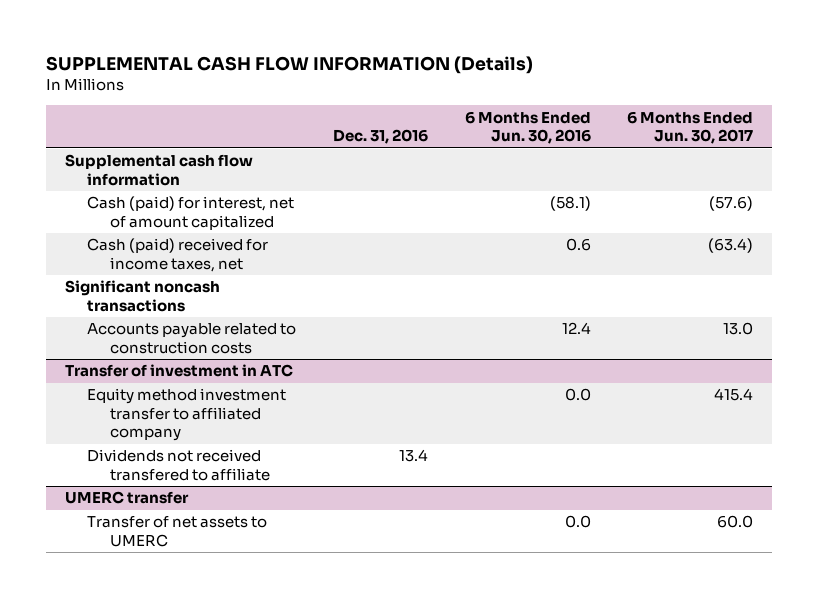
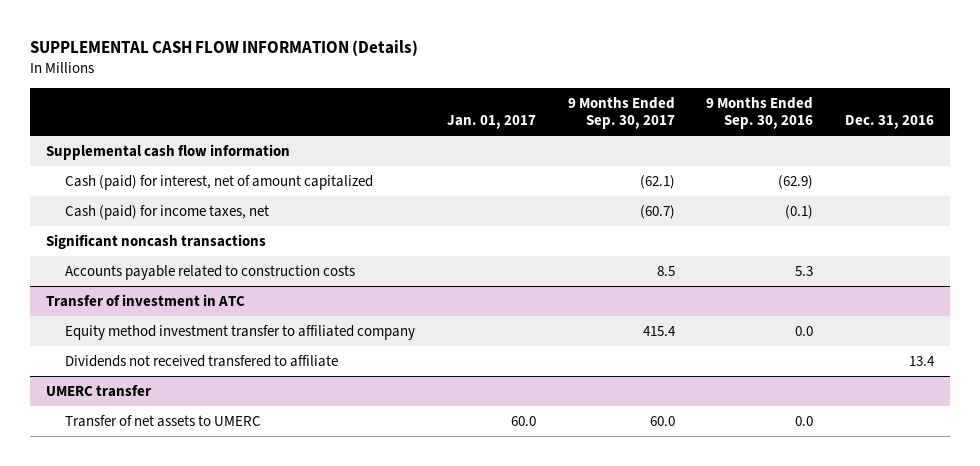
- | Dec. 31, 2016 | 6 Months Ended Jun. 30, 2016 | 6 Months Ended Jun. 30, 2017
+ | Jan. 01, 2017 | 9 Months Ended Sep. 30, 2017 | 9 Months Ended Sep. 30, 2016 | Dec. 31, 2016
- Cash (paid) received for income taxes, net | | 0.6 | (63.4)
+ Cash (paid) for income taxes, net | | (60.7) | (0.1) |

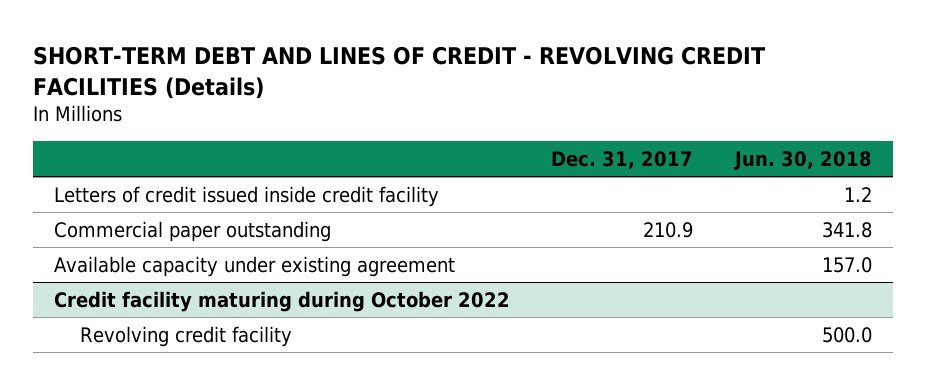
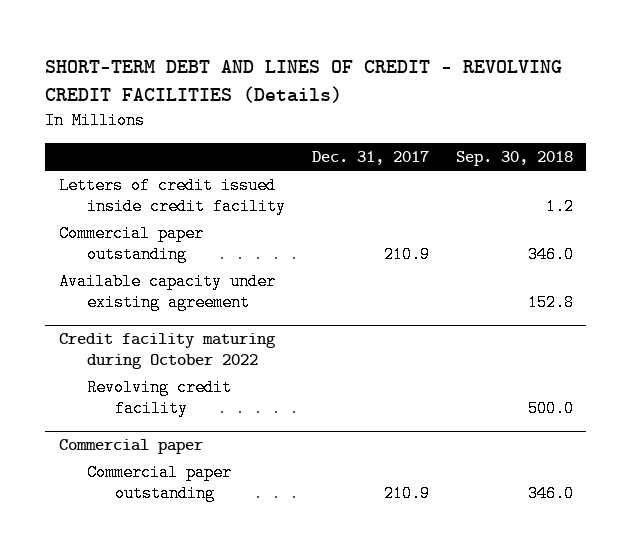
- | Dec. 31, 2017 | Jun. 30, 2018
+ | Dec. 31, 2017 | Sep. 30, 2018
+ Commercial paper
+ Commercial paper outstanding | 210.9 | 346.0

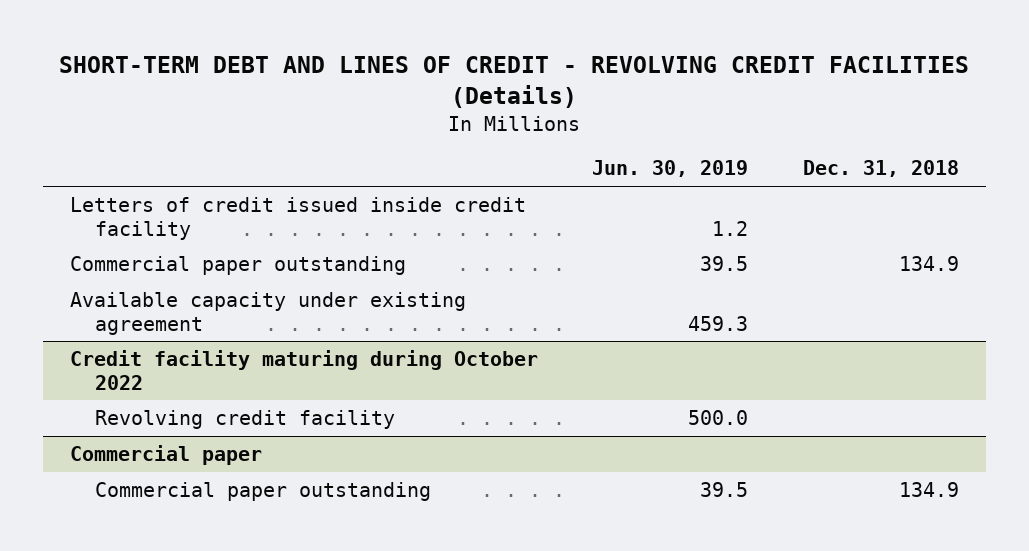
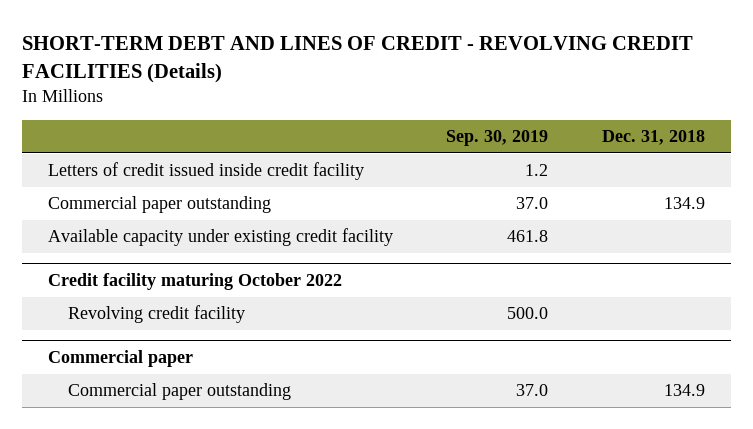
- | Jun. 30, 2019 | Dec. 31, 2018
+ | Sep. 30, 2019 | Dec. 31, 2018
- Available capacity under existing agreement | 459.3 |
- Credit facility maturing during October 2022
- Revolving credit facility | 500.0 |
+ Available capacity under existing credit facility | 461.8 |
+ Credit facility maturing October 2022
+ Revolving credit facility | 500.0 |

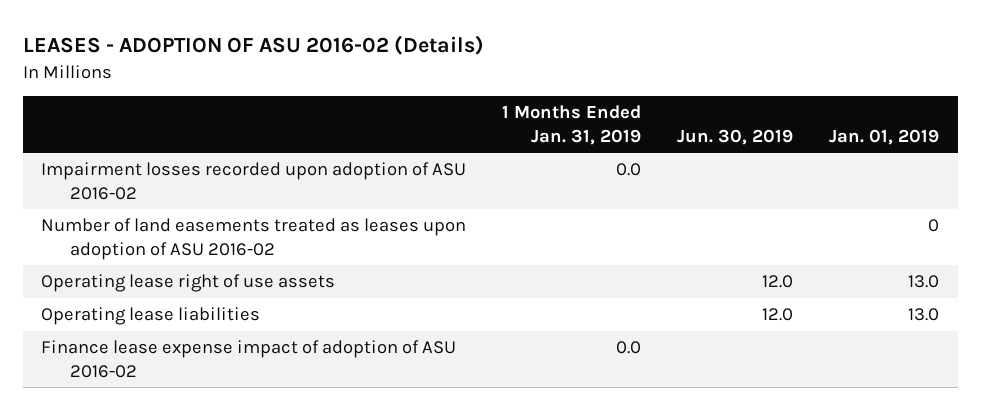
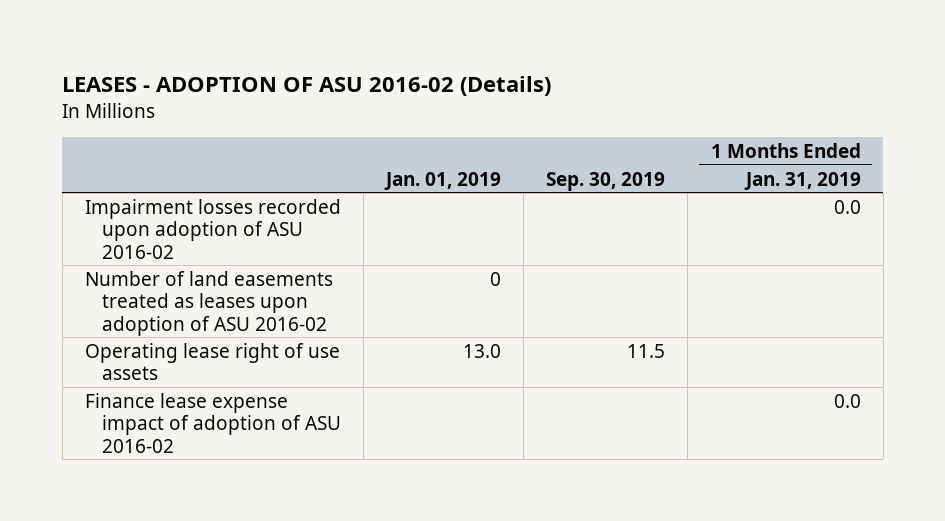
- | 1 Months Ended Jan. 31, 2019 | Jun. 30, 2019 | Jan. 01, 2019
+ | Jan. 01, 2019 | Sep. 30, 2019 | 1 Months Ended Jan. 31, 2019
- Operating lease liabilities | | 12.0 | 13.0

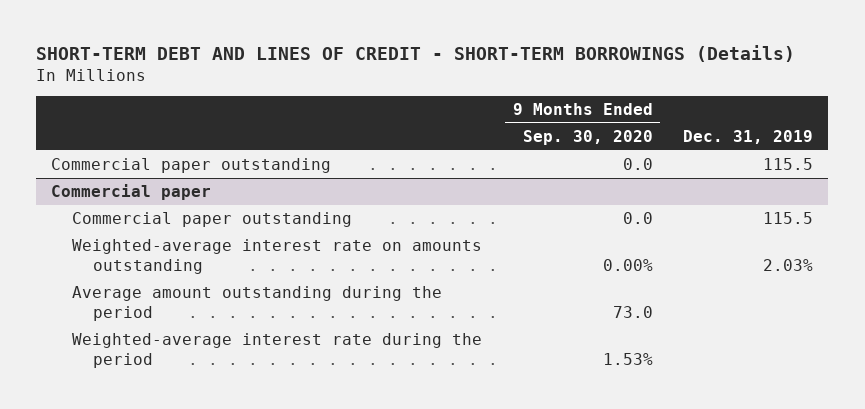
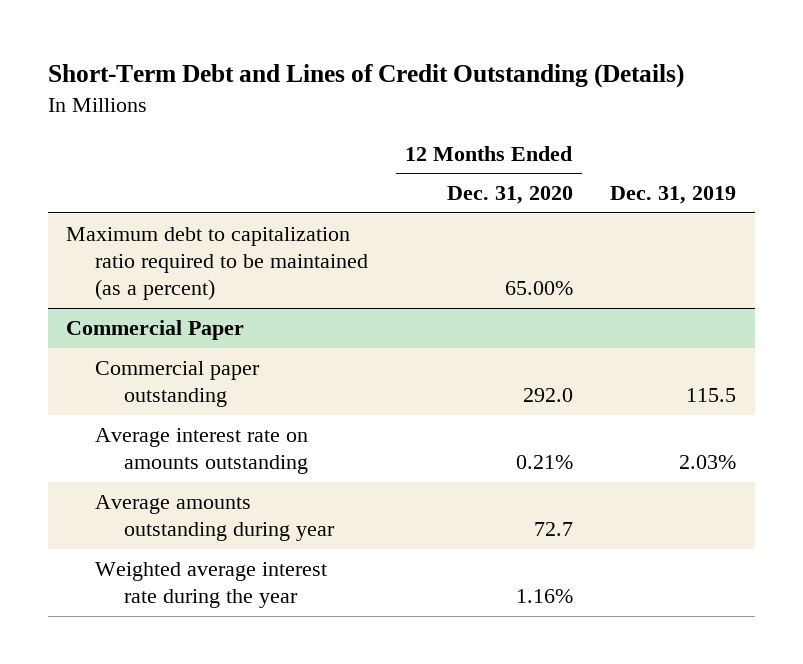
- SHORT-TERM DEBT AND LINES OF CREDIT - SHORT-TERM BORROWINGS (Details)
+ Short-Term Debt and Lines of Credit Outstanding (Details)
- | 9 Months Ended Sep. 30, 2020 | Dec. 31, 2019
+ | 12 Months Ended Dec. 31, 2020 | Dec. 31, 2019
- Commercial paper outstanding | 0.0 | 115.5
- Commercial paper
+ Maximum debt to capitalization ratio required to be maintained (as a percent) | 65.00% |
+ Commercial Paper
- Weighted-average interest rate on amounts outstanding | 0.00% | 2.03%
- Average amount outstanding during the period | 73.0 |
- Weighted-average interest rate during the period | 1.53% |
+ Average interest rate on amounts outstanding | 0.21% | 2.03%
+ Average amounts outstanding during year | 72.7 |
+ Weighted average interest rate during the year | 1.16% |

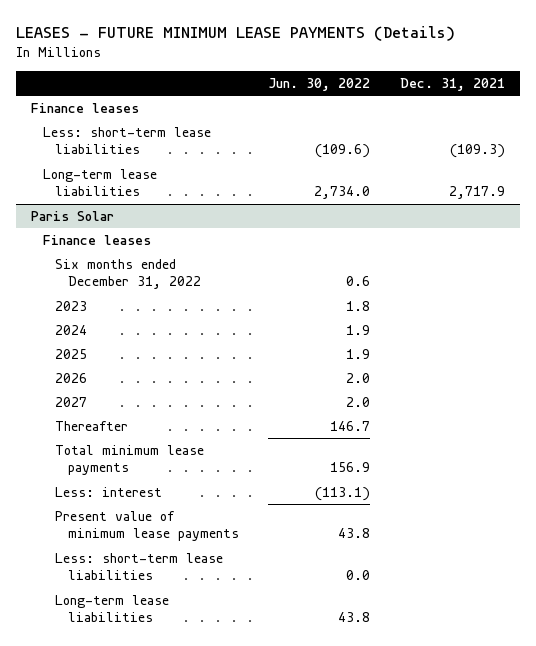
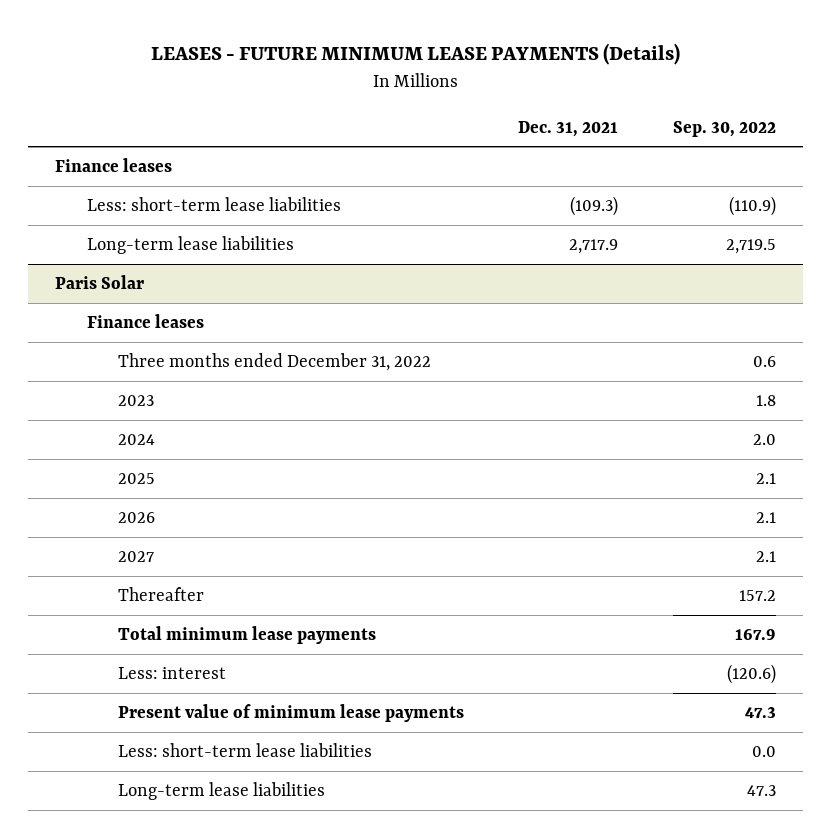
- | Jun. 30, 2022 | Dec. 31, 2021
+ | Dec. 31, 2021 | Sep. 30, 2022
@ Paris Solar
- Six months ended December 31, 2022 | 0.6 |
+ Three months ended December 31, 2022 | | 0.6

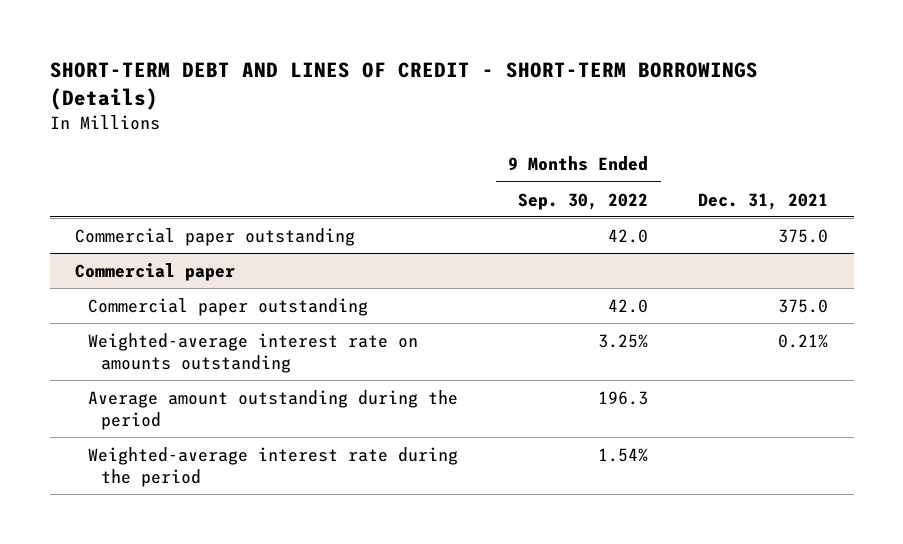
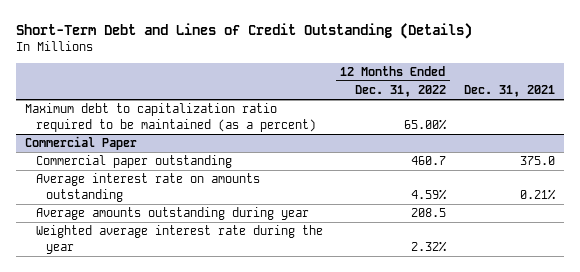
- SHORT-TERM DEBT AND LINES OF CREDIT - SHORT-TERM BORROWINGS (Details)
+ Short-Term Debt and Lines of Credit Outstanding (Details)
- | 9 Months Ended Sep. 30, 2022 | Dec. 31, 2021
+ | 12 Months Ended Dec. 31, 2022 | Dec. 31, 2021
- Commercial paper outstanding | 42.0 | 375.0
- Commercial paper
+ Maximum debt to capitalization ratio required to be maintained (as a percent) | 65.00% |
+ Commercial Paper
- Weighted-average interest rate on amounts outstanding | 3.25% | 0.21%
- Average amount outstanding during the period | 196.3 |
- Weighted-average interest rate during the period | 1.54% |
+ Average interest rate on amounts outstanding | 4.59% | 0.21%
+ Average amounts outstanding during year | 208.5 |
+ Weighted average interest rate during the year | 2.32% |

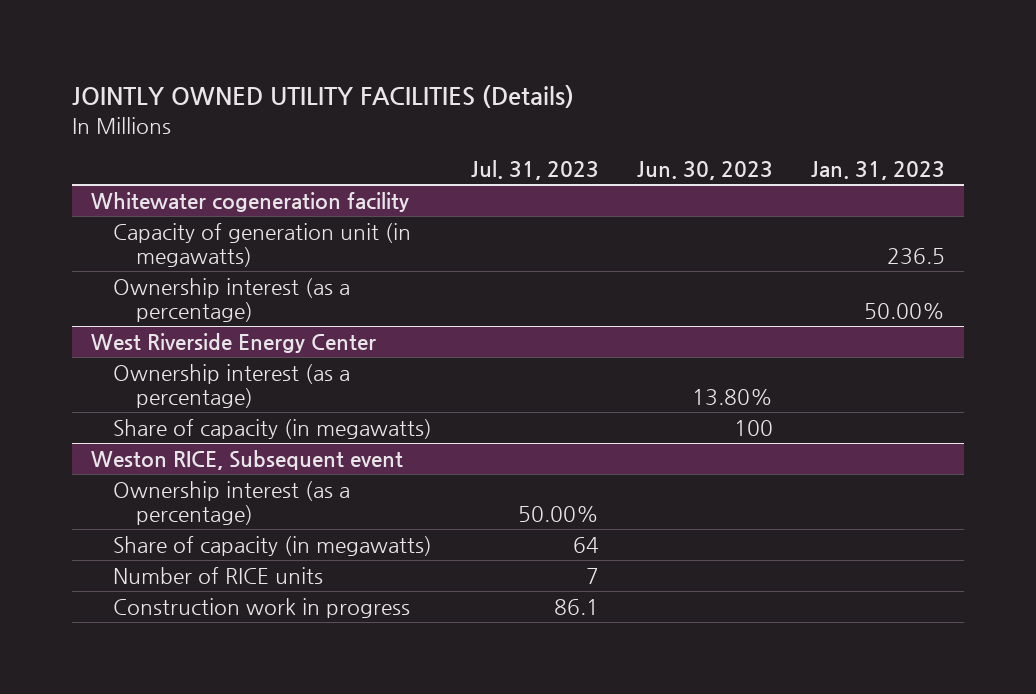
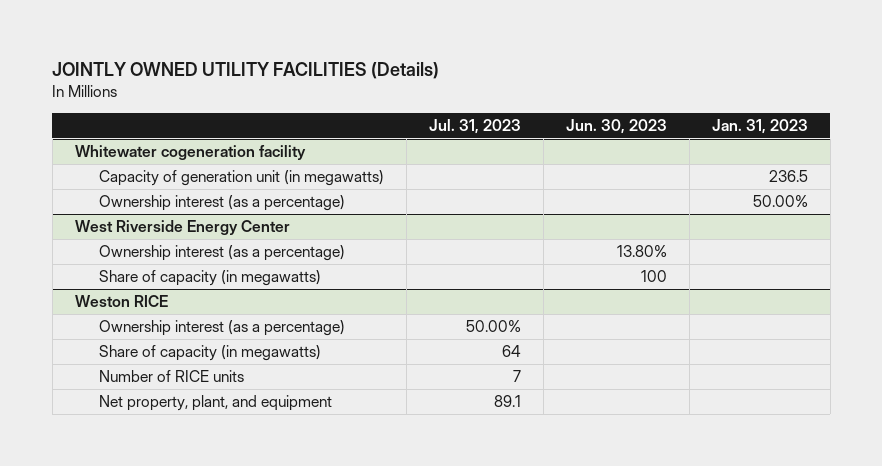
- Weston RICE, Subsequent event
+ Weston RICE
- Construction work in progress | 86.1 | |
+ Net property, plant, and equipment | 89.1 | |

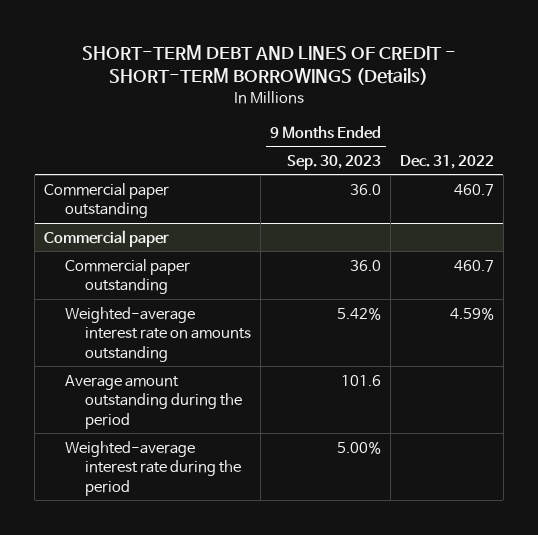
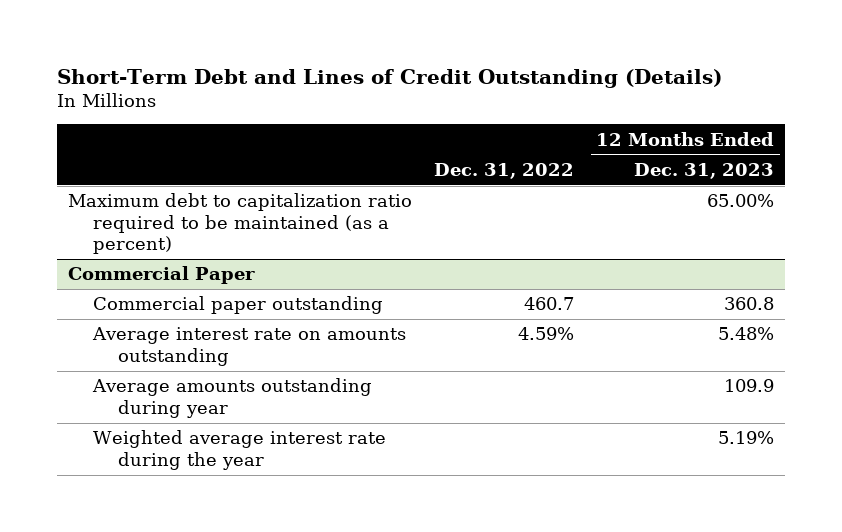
- SHORT-TERM DEBT AND LINES OF CREDIT - SHORT-TERM BORROWINGS (Details)
+ Short-Term Debt and Lines of Credit Outstanding (Details)
- | 9 Months Ended Sep. 30, 2023 | Dec. 31, 2022
+ | Dec. 31, 2022 | 12 Months Ended Dec. 31, 2023
- Commercial paper outstanding | 36.0 | 460.7
- Commercial paper
+ Maximum debt to capitalization ratio required to be maintained (as a percent) | | 65.00%
+ Commercial Paper
- Weighted-average interest rate on amounts outstanding | 5.42% | 4.59%
- Average amount outstanding during the period | 101.6 |
- Weighted-average interest rate during the period | 5.00% |
+ Average interest rate on amounts outstanding | 4.59% | 5.48%
+ Average amounts outstanding during year | | 109.9
+ Weighted average interest rate during the year | | 5.19%

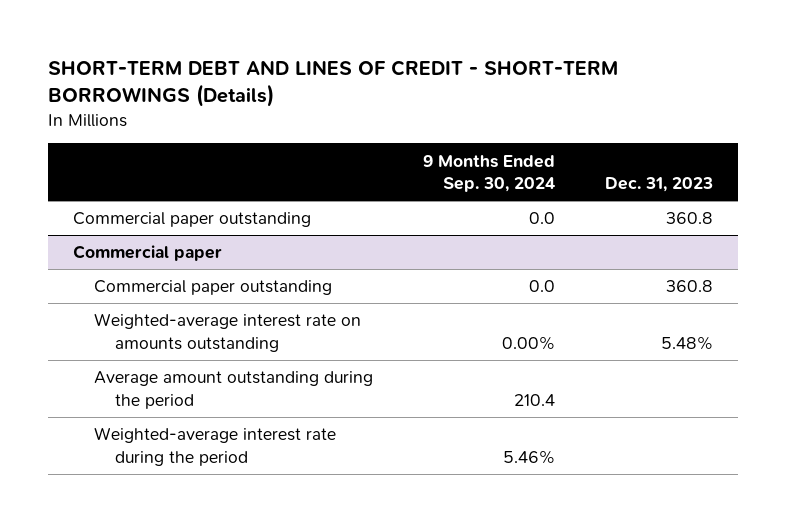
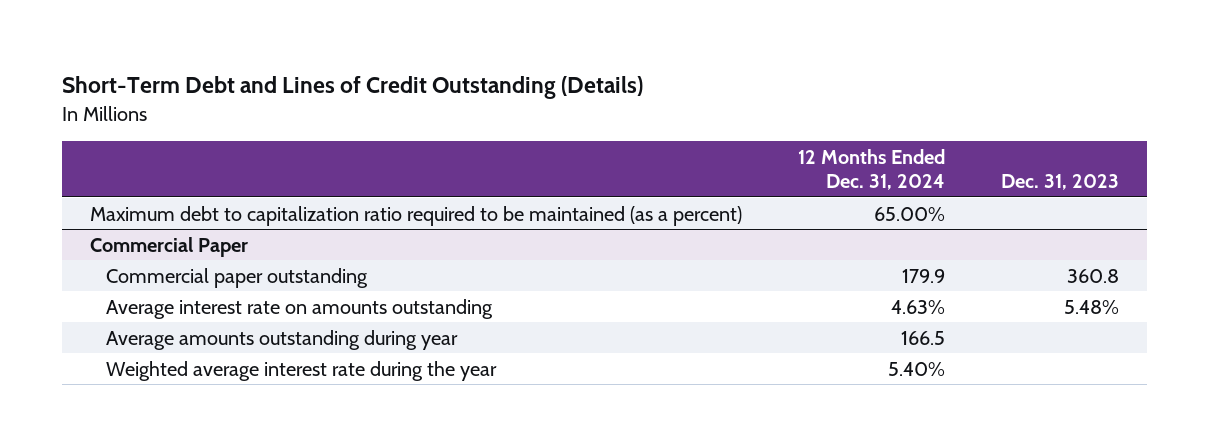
- SHORT-TERM DEBT AND LINES OF CREDIT - SHORT-TERM BORROWINGS (Details)
+ Short-Term Debt and Lines of Credit Outstanding (Details)
- | 9 Months Ended Sep. 30, 2024 | Dec. 31, 2023
+ | 12 Months Ended Dec. 31, 2024 | Dec. 31, 2023
- Commercial paper outstanding | 0.0 | 360.8
- Commercial paper
+ Maximum debt to capitalization ratio required to be maintained (as a percent) | 65.00% |
+ Commercial Paper
- Weighted-average interest rate on amounts outstanding | 0.00% | 5.48%
- Average amount outstanding during the period | 210.4 |
- Weighted-average interest rate during the period | 5.46% |
+ Average interest rate on amounts outstanding | 4.63% | 5.48%
+ Average amounts outstanding during year | 166.5 |
+ Weighted average interest rate during the year | 5.40% |

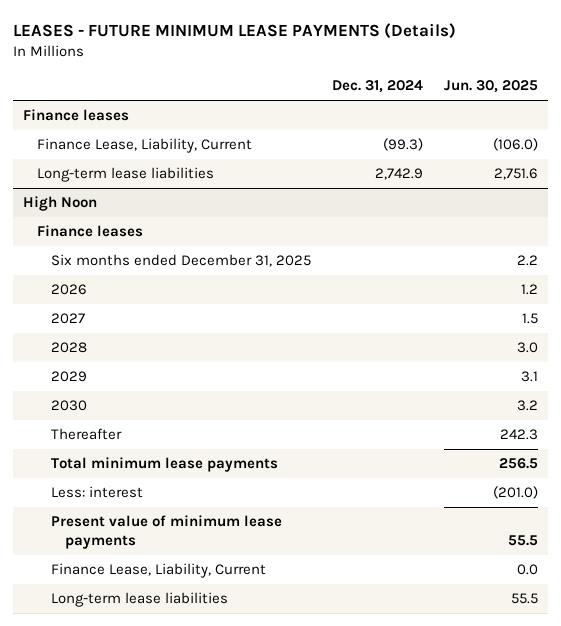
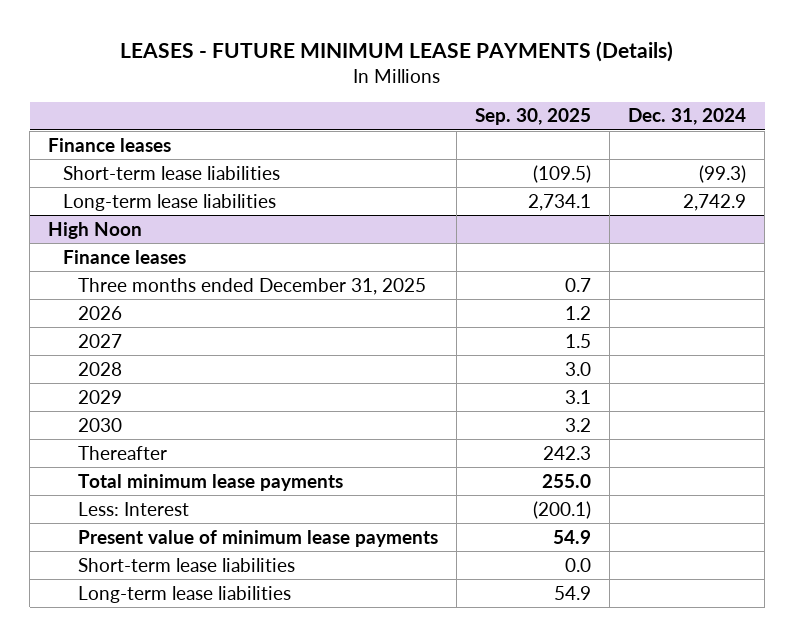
- | Dec. 31, 2024 | Jun. 30, 2025
+ | Sep. 30, 2025 | Dec. 31, 2024
- Finance Lease, Liability, Current | (99.3) | (106.0)
+ Short-term lease liabilities | (109.5) | (99.3)
@ High Noon
- Six months ended December 31, 2025 | | 2.2
+ Three months ended December 31, 2025 | 0.7 |
- Less: interest | | (201.0)
+ Less: Interest | (200.1) |
- Finance Lease, Liability, Current | | 0.0
+ Short-term lease liabilities | 0.0 |

